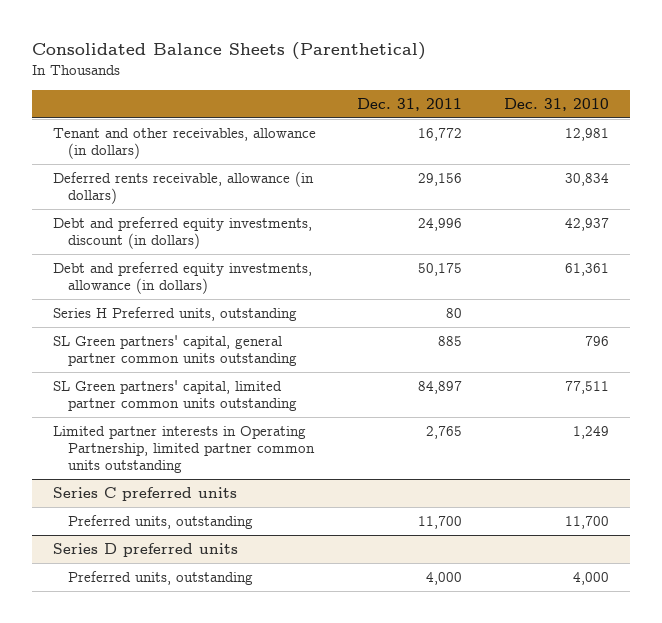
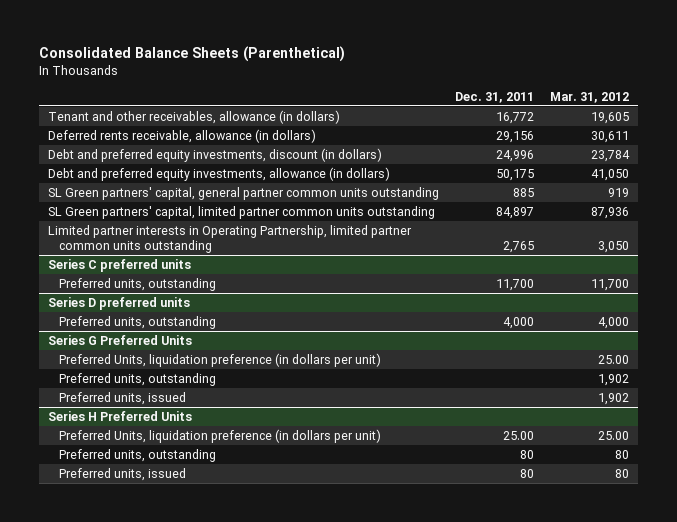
- | Dec. 31, 2011 | Dec. 31, 2010
+ | Dec. 31, 2011 | Mar. 31, 2012
- Series H Preferred units, outstanding | 80 |
+ Series G Preferred Units
+ Preferred Units, liquidation preference (in dollars per unit) | | 25.00
+ Preferred units, outstanding | | 1,902
+ Preferred units, issued | | 1,902
+ Series H Preferred Units
+ Preferred Units, liquidation preference (in dollars per unit) | 25.00 | 25.00
+ Preferred units, outstanding | 80 | 80
+ Preferred units, issued | 80 | 80

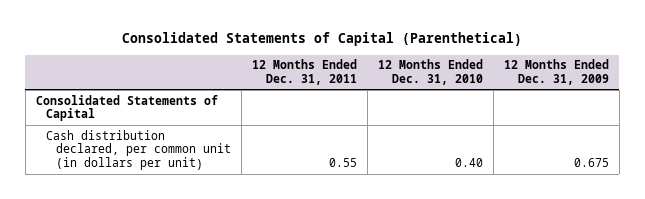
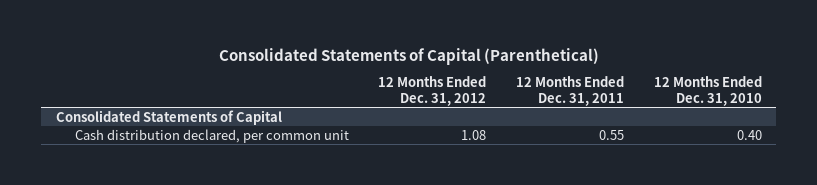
- | 12 Months Ended Dec. 31, 2011 | 12 Months Ended Dec. 31, 2010 | 12 Months Ended Dec. 31, 2009
+ | 12 Months Ended Dec. 31, 2012 | 12 Months Ended Dec. 31, 2011 | 12 Months Ended Dec. 31, 2010
- Cash distribution declared, per common unit (in dollars per unit) | 0.55 | 0.40 | 0.675
+ Cash distribution declared, per common unit | 1.08 | 0.55 | 0.40

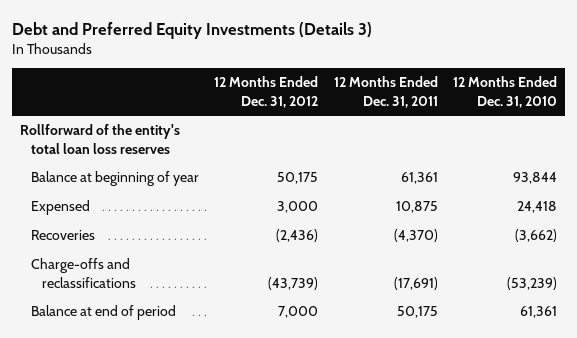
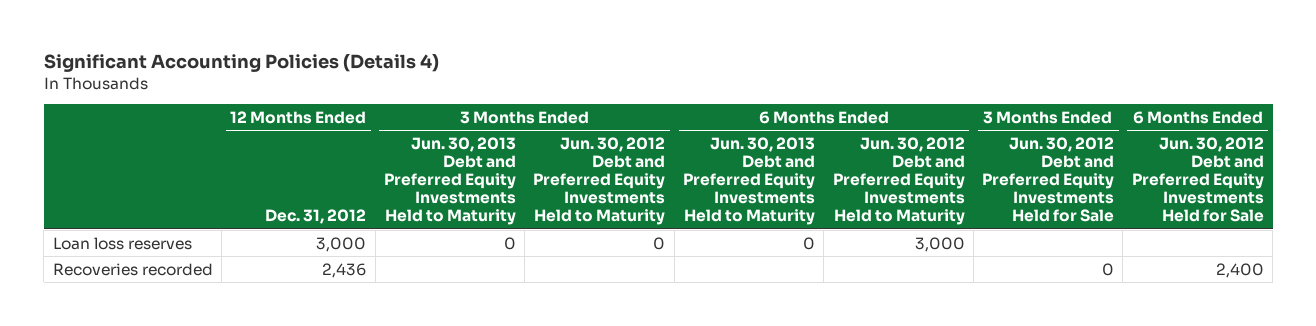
- Debt and Preferred Equity Investments (Details 3)
+ Significant Accounting Policies (Details 4)
- | 12 Months Ended Dec. 31, 2012 | 12 Months Ended Dec. 31, 2011 | 12 Months Ended Dec. 31, 2010
+ | 12 Months Ended Dec. 31, 2012 | 3 Months Ended Jun. 30, 2013 Debt and Preferred Equity Investments Held to Maturity | 3 Months Ended Jun. 30, 2012 Debt and Preferred Equity Investments Held to Maturity | 6 Months Ended Jun. 30, 2013 Debt and Preferred Equity Investments Held to Maturity | 6 Months Ended Jun. 30, 2012 Debt and Preferred Equity Investments Held to Maturity | 3 Months Ended Jun. 30, 2012 Debt and Preferred Equity Investments Held for Sale | 6 Months Ended Jun. 30, 2012 Debt and Preferred Equity Investments Held for Sale
- Rollforward of the entity's total loan loss reserves
- Balance at beginning of year | 50,175 | 61,361 | 93,844
- Expensed | 3,000 | 10,875 | 24,418
- Recoveries | (2,436) | (4,370) | (3,662)
- Charge-offs and reclassifications | (43,739) | (17,691) | (53,239)
- Balance at end of period | 7,000 | 50,175 | 61,361
+ Loan loss reserves | 3,000 | 0 | 0 | 0 | 3,000 | |
+ Recoveries recorded | 2,436 | | | | | 0 | 2,400

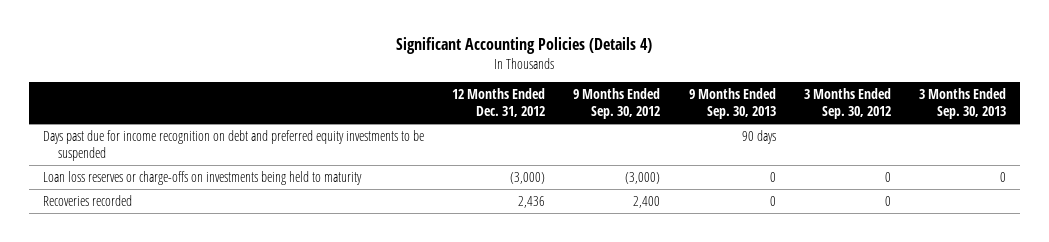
- | 12 Months Ended Dec. 31, 2012 | 3 Months Ended Jun. 30, 2013 Debt and Preferred Equity Investments Held to Maturity | 3 Months Ended Jun. 30, 2012 Debt and Preferred Equity Investments Held to Maturity | 6 Months Ended Jun. 30, 2013 Debt and Preferred Equity Investments Held to Maturity | 6 Months Ended Jun. 30, 2012 Debt and Preferred Equity Investments Held to Maturity | 3 Months Ended Jun. 30, 2012 Debt and Preferred Equity Investments Held for Sale | 6 Months Ended Jun. 30, 2012 Debt and Preferred Equity Investments Held for Sale
+ | 12 Months Ended Dec. 31, 2012 | 9 Months Ended Sep. 30, 2012 | 9 Months Ended Sep. 30, 2013 | 3 Months Ended Sep. 30, 2012 | 3 Months Ended Sep. 30, 2013
- Loan loss reserves | 3,000 | 0 | 0 | 0 | 3,000 | |
+ Days past due for income recognition on debt and preferred equity investments to be suspended | | | 90 days | |
+ Loan loss reserves or charge-offs on investments being held to maturity | (3,000) | (3,000) | 0 | 0 | 0

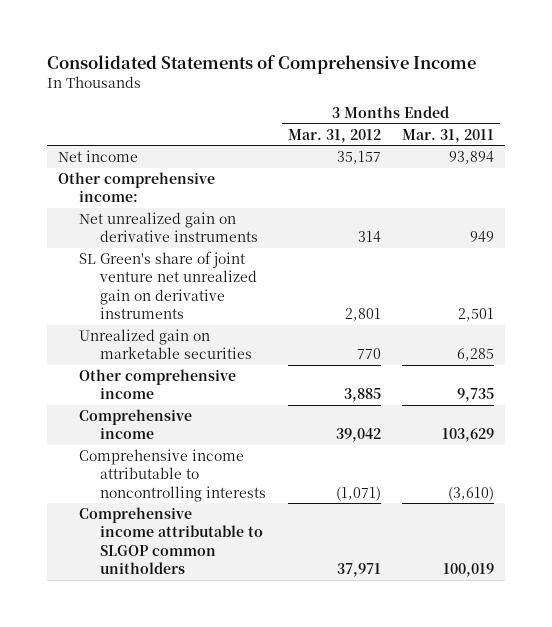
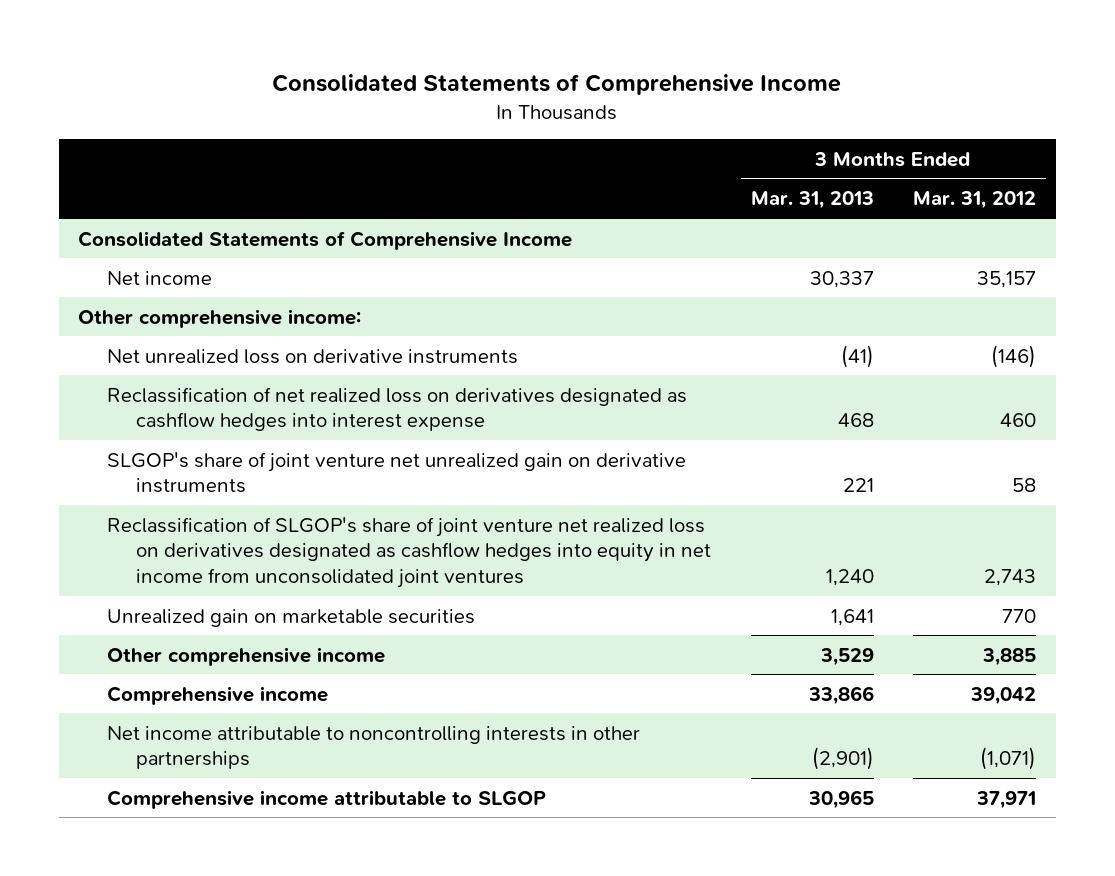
- | 3 Months Ended Mar. 31, 2012 | 3 Months Ended Mar. 31, 2011
+ | 3 Months Ended Mar. 31, 2013 | 3 Months Ended Mar. 31, 2012
+ Consolidated Statements of Comprehensive Income
- Net unrealized gain on derivative instruments | 314 | 949
- SL Green's share of joint venture net unrealized gain on derivative instruments | 2,801 | 2,501
+ Net unrealized loss on derivative instruments | (41) | (146)
+ Reclassification of net realized loss on derivatives designated as cashflow hedges into interest expense | 468 | 460
+ SLGOP's share of joint venture net unrealized gain on derivative instruments | 221 | 58
+ Reclassification of SLGOP's share of joint venture net realized loss on derivatives designated as cashflow hedges into equity in net income from unconsolidated joint ventures | 1,240 | 2,743
- Comprehensive income attributable to noncontrolling interests | (1,071) | (3,610)
- Comprehensive income attributable to SLGOP common unitholders | 37,971 | 100,019
+ Net income attributable to noncontrolling interests in other partnerships | (2,901) | (1,071)
+ Comprehensive income attributable to SLGOP | 30,965 | 37,971

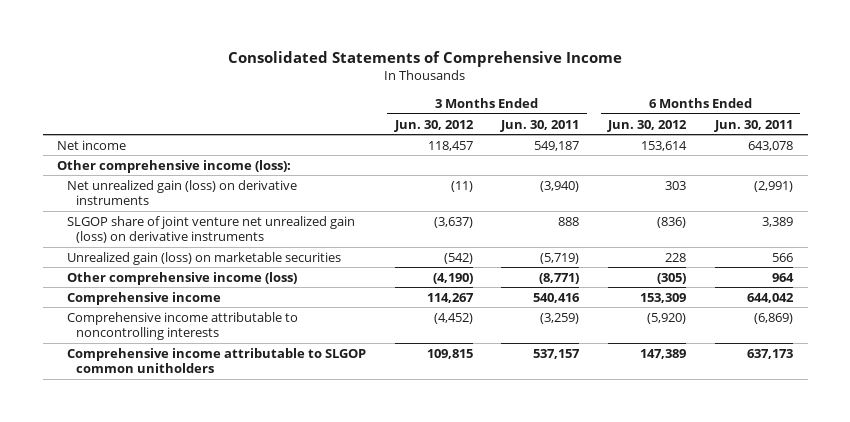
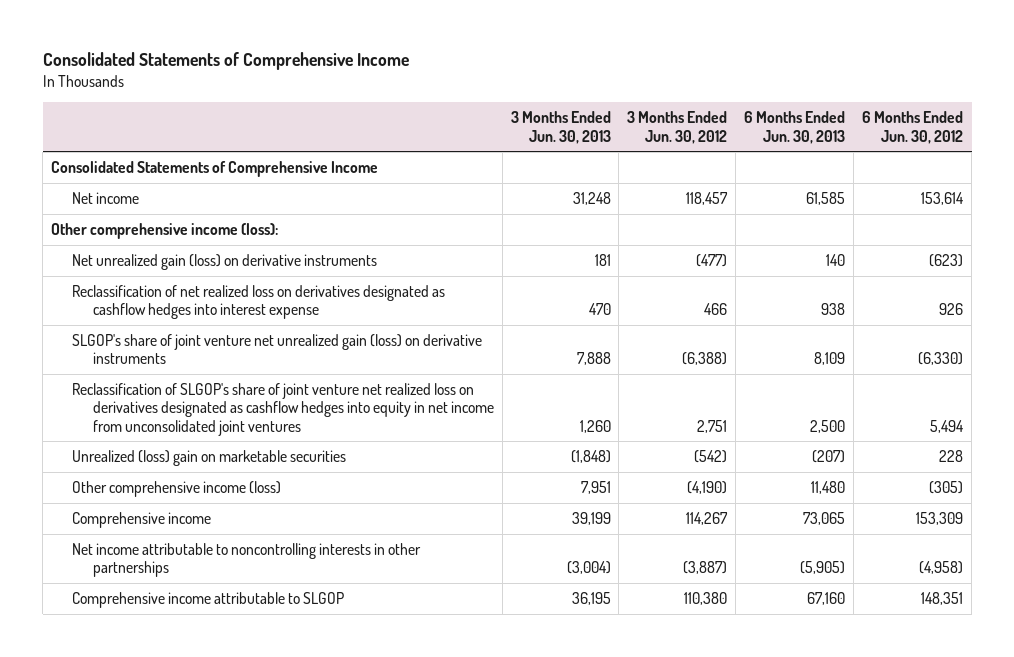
- | 3 Months Ended Jun. 30, 2012 | 3 Months Ended Jun. 30, 2011 | 6 Months Ended Jun. 30, 2012 | 6 Months Ended Jun. 30, 2011
+ | 3 Months Ended Jun. 30, 2013 | 3 Months Ended Jun. 30, 2012 | 6 Months Ended Jun. 30, 2013 | 6 Months Ended Jun. 30, 2012
+ Consolidated Statements of Comprehensive Income
- Net unrealized gain (loss) on derivative instruments | (11) | (3,940) | 303 | (2,991)
- SLGOP share of joint venture net unrealized gain (loss) on derivative instruments | (3,637) | 888 | (836) | 3,389
- Unrealized gain (loss) on marketable securities | (542) | (5,719) | 228 | 566
+ Net unrealized gain (loss) on derivative instruments | 181 | (477) | 140 | (623)
+ Reclassification of net realized loss on derivatives designated as cashflow hedges into interest expense | 470 | 466 | 938 | 926
+ SLGOP's share of joint venture net unrealized gain (loss) on derivative instruments | 7,888 | (6,388) | 8,109 | (6,330)
+ Reclassification of SLGOP's share of joint venture net realized loss on derivatives designated as cashflow hedges into equity in net income from unconsolidated joint ventures | 1,260 | 2,751 | 2,500 | 5,494
+ Unrealized (loss) gain on marketable securities | (1,848) | (542) | (207) | 228
- Comprehensive income attributable to noncontrolling interests | (4,452) | (3,259) | (5,920) | (6,869)
- Comprehensive income attributable to SLGOP common unitholders | 109,815 | 537,157 | 147,389 | 637,173
+ Net income attributable to noncontrolling interests in other partnerships | (3,004) | (3,887) | (5,905) | (4,958)
+ Comprehensive income attributable to SLGOP | 36,195 | 110,380 | 67,160 | 148,351

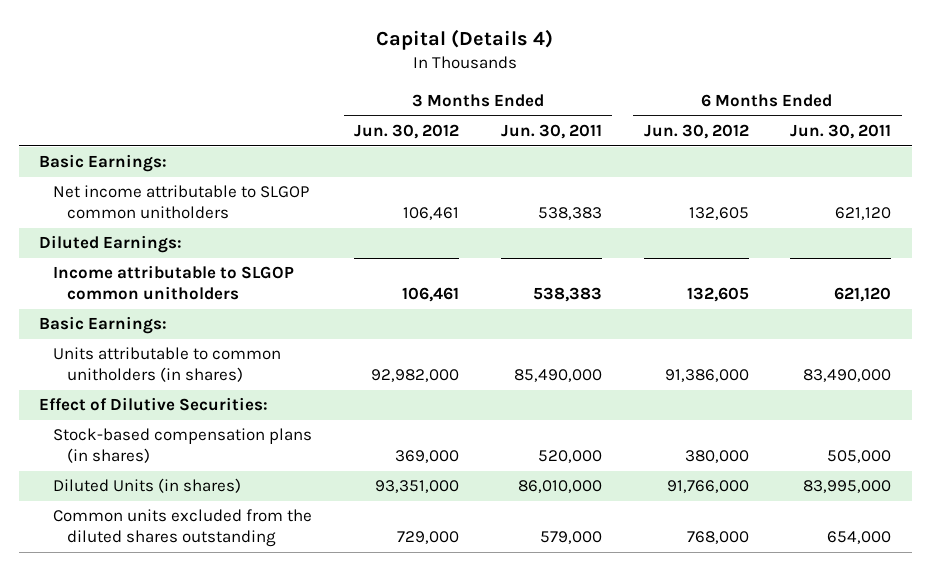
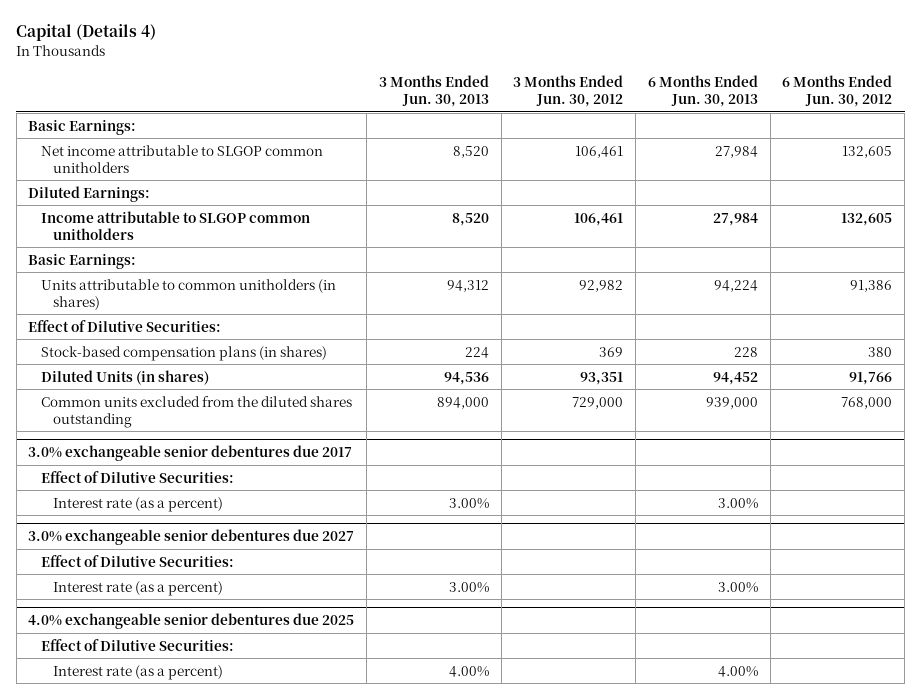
- | 3 Months Ended Jun. 30, 2012 | 3 Months Ended Jun. 30, 2011 | 6 Months Ended Jun. 30, 2012 | 6 Months Ended Jun. 30, 2011
+ | 3 Months Ended Jun. 30, 2013 | 3 Months Ended Jun. 30, 2012 | 6 Months Ended Jun. 30, 2013 | 6 Months Ended Jun. 30, 2012
- Units attributable to common unitholders (in shares) | 92,982,000 | 85,490,000 | 91,386,000 | 83,490,000
+ Units attributable to common unitholders (in shares) | 94,312 | 92,982 | 94,224 | 91,386
- Stock-based compensation plans (in shares) | 369,000 | 520,000 | 380,000 | 505,000
- Diluted Units (in shares) | 93,351,000 | 86,010,000 | 91,766,000 | 83,995,000
+ Stock-based compensation plans (in shares) | 224 | 369 | 228 | 380
+ Diluted Units (in shares) | 94,536 | 93,351 | 94,452 | 91,766
+ 3.0% exchangeable senior debentures due 2017
+ Effect of Dilutive Securities:
+ Interest rate (as a percent) | 3.00% | | 3.00% |
+ 3.0% exchangeable senior debentures due 2027
+ Effect of Dilutive Securities:
+ Interest rate (as a percent) | 3.00% | | 3.00% |
+ 4.0% exchangeable senior debentures due 2025
+ Effect of Dilutive Securities:
+ Interest rate (as a percent) | 4.00% | | 4.00% |

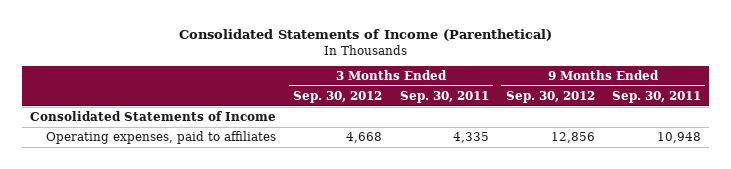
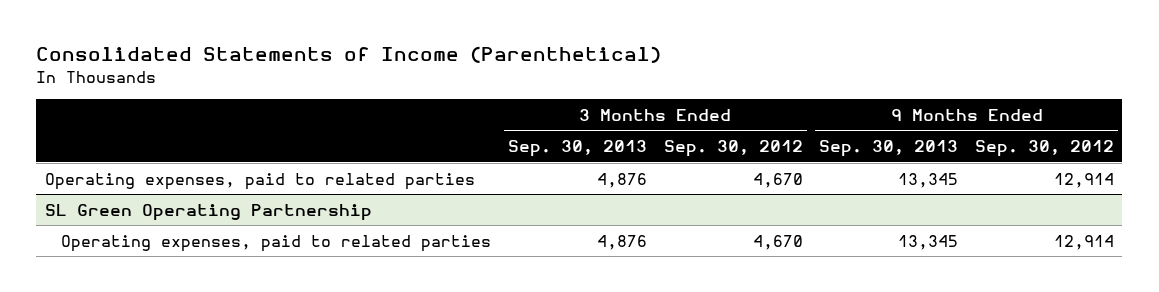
- | 3 Months Ended Sep. 30, 2012 | 3 Months Ended Sep. 30, 2011 | 9 Months Ended Sep. 30, 2012 | 9 Months Ended Sep. 30, 2011
+ | 3 Months Ended Sep. 30, 2013 | 3 Months Ended Sep. 30, 2012 | 9 Months Ended Sep. 30, 2013 | 9 Months Ended Sep. 30, 2012
- Consolidated Statements of Income
- Operating expenses, paid to affiliates | 4,668 | 4,335 | 12,856 | 10,948
+ Operating expenses, paid to related parties | 4,876 | 4,670 | 13,345 | 12,914
+ SL Green Operating Partnership
+ Operating expenses, paid to related parties | 4,876 | 4,670 | 13,345 | 12,914

